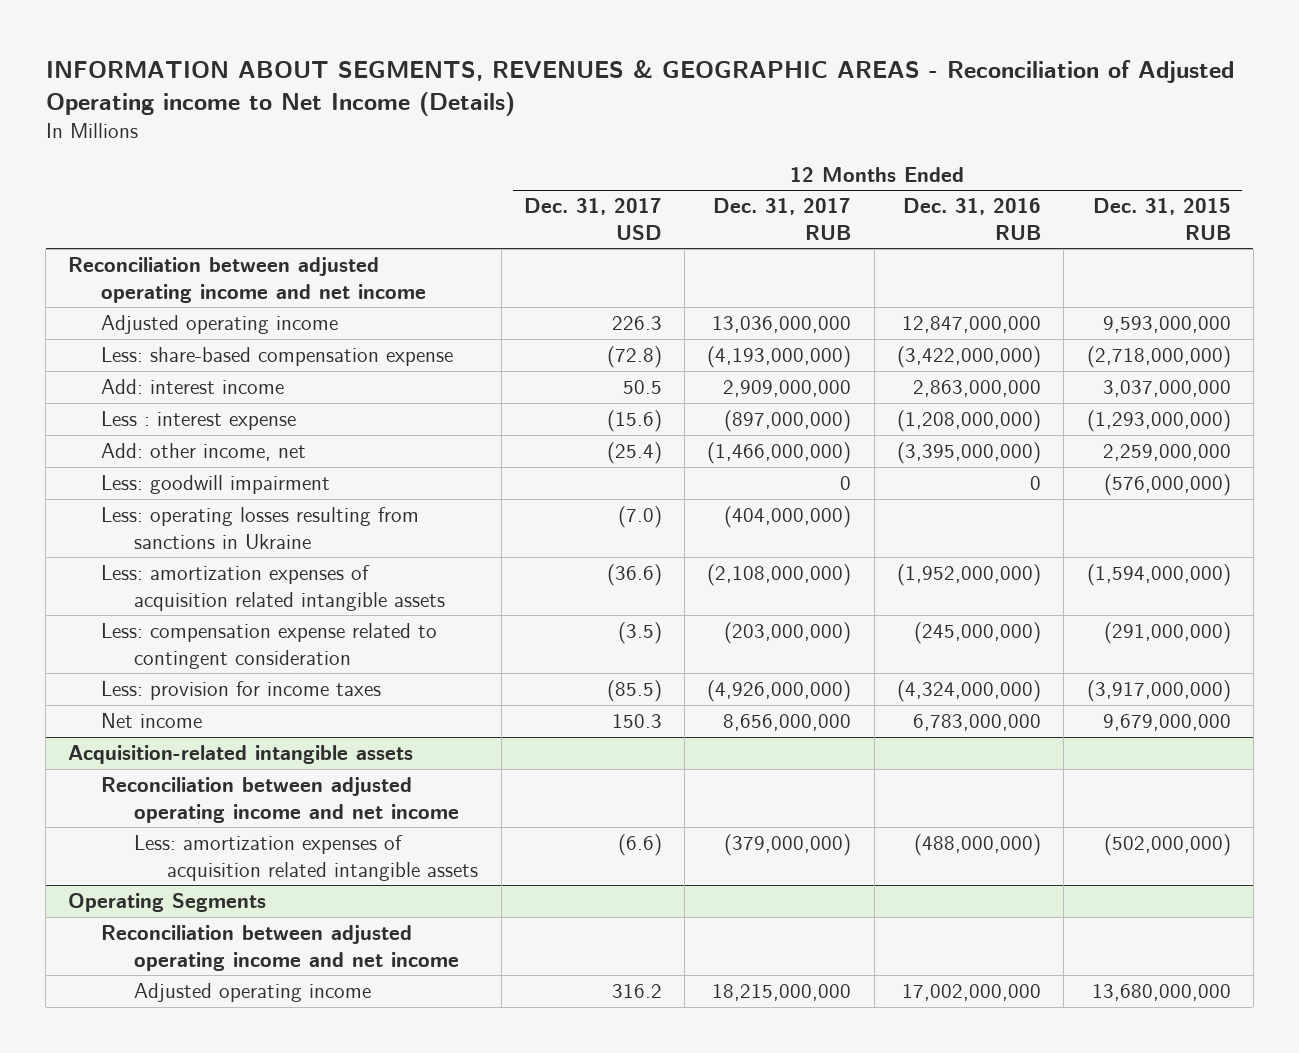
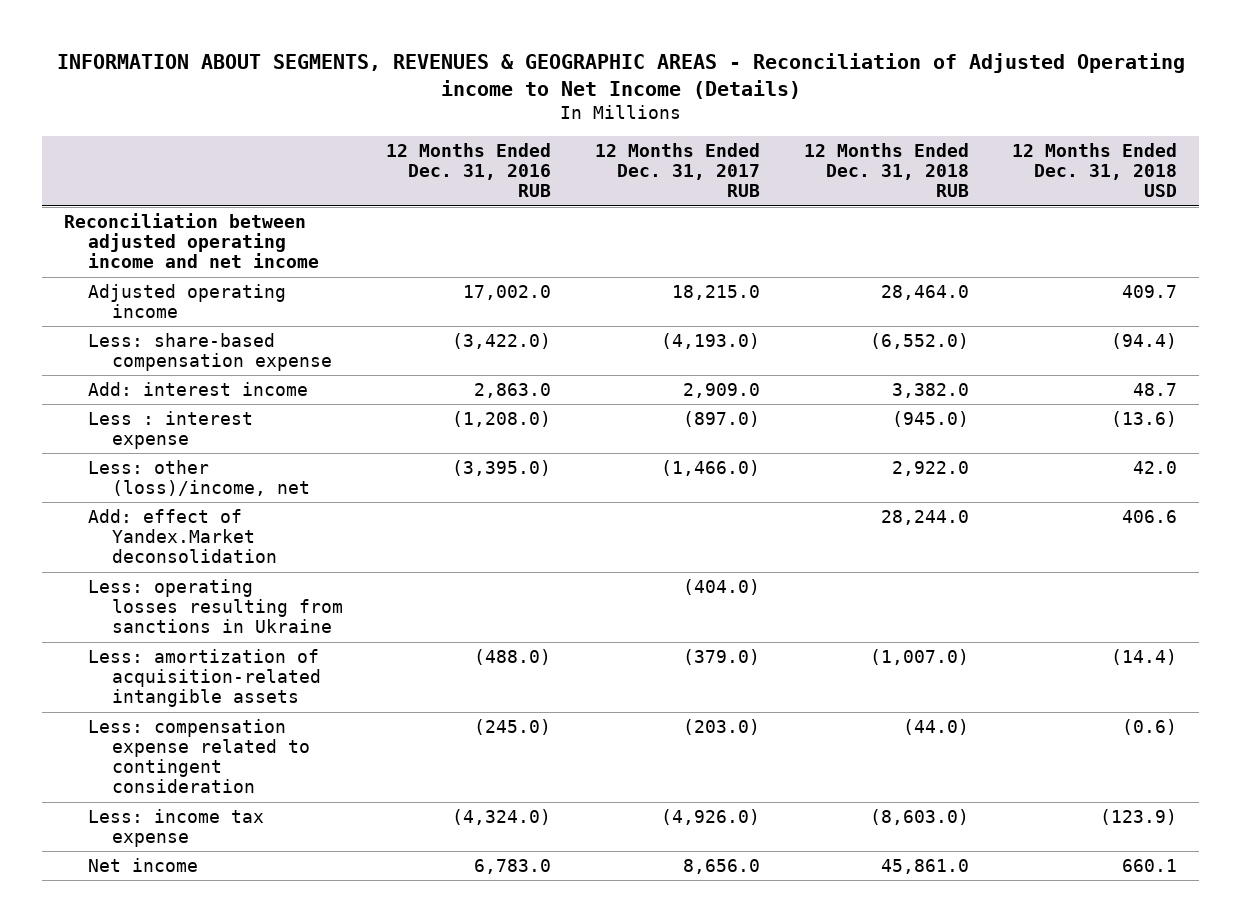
- | 12 Months Ended Dec. 31, 2017 USD | 12 Months Ended Dec. 31, 2017 RUB | 12 Months Ended Dec. 31, 2016 RUB | 12 Months Ended Dec. 31, 2015 RUB
+ | 12 Months Ended Dec. 31, 2016 RUB | 12 Months Ended Dec. 31, 2017 RUB | 12 Months Ended Dec. 31, 2018 RUB | 12 Months Ended Dec. 31, 2018 USD
- Adjusted operating income | 226.3 | 13,036,000,000 | 12,847,000,000 | 9,593,000,000
- Less: share-based compensation expense | (72.8) | (4,193,000,000) | (3,422,000,000) | (2,718,000,000)
- Add: interest income | 50.5 | 2,909,000,000 | 2,863,000,000 | 3,037,000,000
- Less : interest expense | (15.6) | (897,000,000) | (1,208,000,000) | (1,293,000,000)
- Add: other income, net | (25.4) | (1,466,000,000) | (3,395,000,000) | 2,259,000,000
- Less: goodwill impairment | | 0 | 0 | (576,000,000)
- Less: operating losses resulting from sanctions in Ukraine | (7.0) | (404,000,000) | |
- Less: amortization expenses of acquisition related intangible assets | (36.6) | (2,108,000,000) | (1,952,000,000) | (1,594,000,000)
- Less: compensation expense related to contingent consideration | (3.5) | (203,000,000) | (245,000,000) | (291,000,000)
- Less: provision for income taxes | (85.5) | (4,926,000,000) | (4,324,000,000) | (3,917,000,000)
- Net income | 150.3 | 8,656,000,000 | 6,783,000,000 | 9,679,000,000
- Acquisition-related intangible assets
- Reconciliation between adjusted operating income and net income
- Less: amortization expenses of acquisition related intangible assets | (6.6) | (379,000,000) | (488,000,000) | (502,000,000)
- Operating Segments
- Reconciliation between adjusted operating income and net income
- Adjusted operating income | 316.2 | 18,215,000,000 | 17,002,000,000 | 13,680,000,000
+ Adjusted operating income | 17,002.0 | 18,215.0 | 28,464.0 | 409.7
+ Less: share-based compensation expense | (3,422.0) | (4,193.0) | (6,552.0) | (94.4)
+ Add: interest income | 2,863.0 | 2,909.0 | 3,382.0 | 48.7
+ Less : interest expense | (1,208.0) | (897.0) | (945.0) | (13.6)
+ Less: other (loss)/income, net | (3,395.0) | (1,466.0) | 2,922.0 | 42.0
+ Add: effect of Yandex.Market deconsolidation | | | 28,244.0 | 406.6
+ Less: operating losses resulting from sanctions in Ukraine | | (404.0) | |
+ Less: amortization of acquisition-related intangible assets | (488.0) | (379.0) | (1,007.0) | (14.4)
+ Less: compensation expense related to contingent consideration | (245.0) | (203.0) | (44.0) | (0.6)
+ Less: income tax expense | (4,324.0) | (4,926.0) | (8,603.0) | (123.9)
+ Net income | 6,783.0 | 8,656.0 | 45,861.0 | 660.1

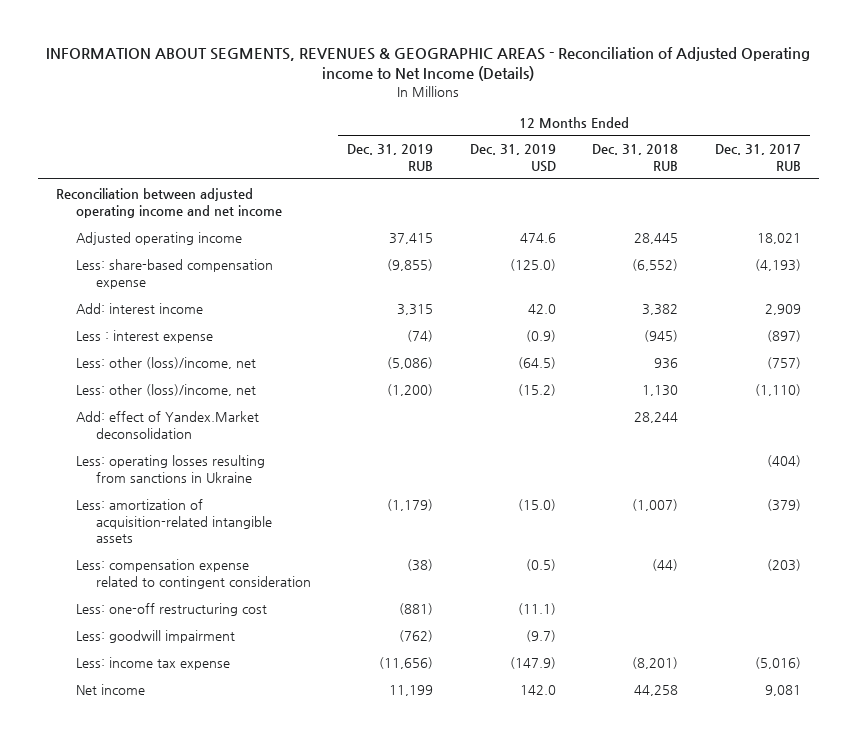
- | 12 Months Ended Dec. 31, 2016 RUB | 12 Months Ended Dec. 31, 2017 RUB | 12 Months Ended Dec. 31, 2018 RUB | 12 Months Ended Dec. 31, 2018 USD
+ | 12 Months Ended Dec. 31, 2019 RUB | 12 Months Ended Dec. 31, 2019 USD | 12 Months Ended Dec. 31, 2018 RUB | 12 Months Ended Dec. 31, 2017 RUB
- Adjusted operating income | 17,002.0 | 18,215.0 | 28,464.0 | 409.7
- Less: share-based compensation expense | (3,422.0) | (4,193.0) | (6,552.0) | (94.4)
- Add: interest income | 2,863.0 | 2,909.0 | 3,382.0 | 48.7
- Less : interest expense | (1,208.0) | (897.0) | (945.0) | (13.6)
- Less: other (loss)/income, net | (3,395.0) | (1,466.0) | 2,922.0 | 42.0
- Add: effect of Yandex.Market deconsolidation | | | 28,244.0 | 406.6
- Less: operating losses resulting from sanctions in Ukraine | | (404.0) | |
- Less: amortization of acquisition-related intangible assets | (488.0) | (379.0) | (1,007.0) | (14.4)
- Less: compensation expense related to contingent consideration | (245.0) | (203.0) | (44.0) | (0.6)
- Less: income tax expense | (4,324.0) | (4,926.0) | (8,603.0) | (123.9)
- Net income | 6,783.0 | 8,656.0 | 45,861.0 | 660.1
+ Adjusted operating income | 37,415 | 474.6 | 28,445 | 18,021
+ Less: share-based compensation expense | (9,855) | (125.0) | (6,552) | (4,193)
+ Add: interest income | 3,315 | 42.0 | 3,382 | 2,909
+ Less : interest expense | (74) | (0.9) | (945) | (897)
+ Less: other (loss)/income, net | (5,086) | (64.5) | 936 | (757)
+ Less: other (loss)/income, net | (1,200) | (15.2) | 1,130 | (1,110)
+ Add: effect of Yandex.Market deconsolidation | | | 28,244 |
+ Less: operating losses resulting from sanctions in Ukraine | | | | (404)
+ Less: amortization of acquisition-related intangible assets | (1,179) | (15.0) | (1,007) | (379)
+ Less: compensation expense related to contingent consideration | (38) | (0.5) | (44) | (203)
+ Less: one-off restructuring cost | (881) | (11.1) | |
+ Less: goodwill impairment | (762) | (9.7) | |
+ Less: income tax expense | (11,656) | (147.9) | (8,201) | (5,016)
+ Net income | 11,199 | 142.0 | 44,258 | 9,081

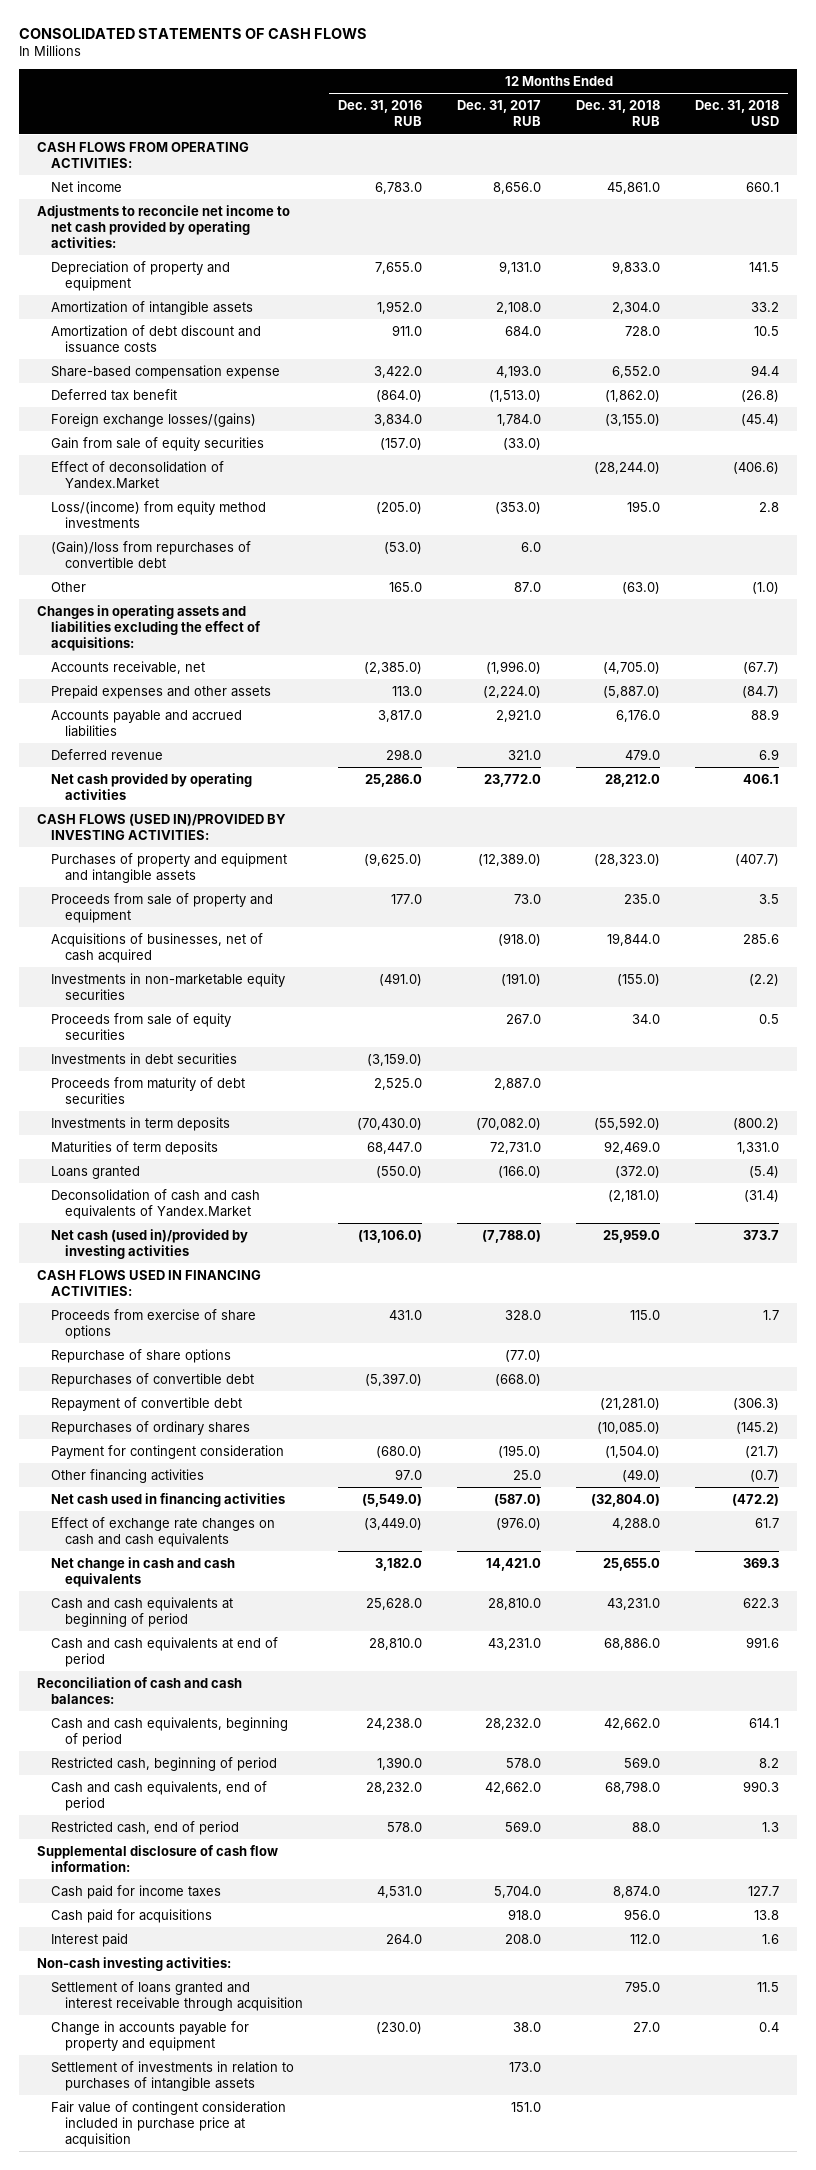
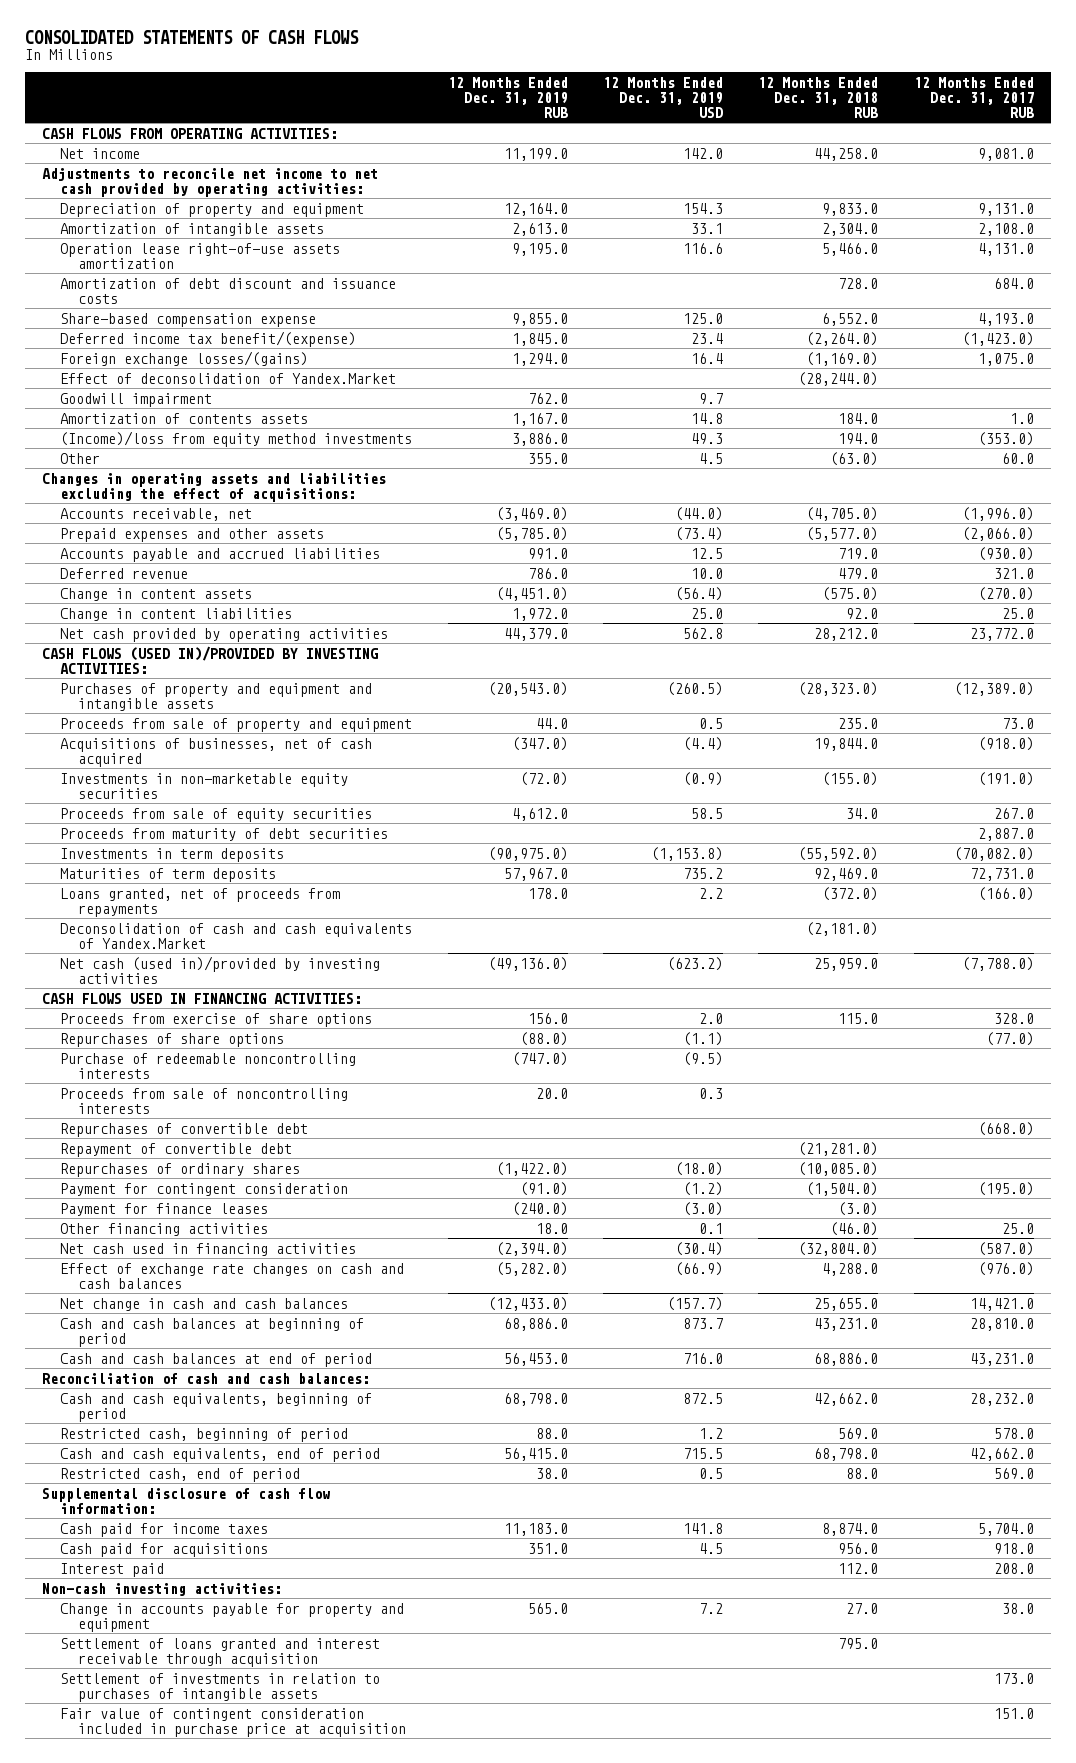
- | 12 Months Ended Dec. 31, 2016 RUB | 12 Months Ended Dec. 31, 2017 RUB | 12 Months Ended Dec. 31, 2018 RUB | 12 Months Ended Dec. 31, 2018 USD
+ | 12 Months Ended Dec. 31, 2019 RUB | 12 Months Ended Dec. 31, 2019 USD | 12 Months Ended Dec. 31, 2018 RUB | 12 Months Ended Dec. 31, 2017 RUB
- Net income | 6,783.0 | 8,656.0 | 45,861.0 | 660.1
+ Net income | 11,199.0 | 142.0 | 44,258.0 | 9,081.0
+ Operation lease right-of-use assets amortization | 9,195.0 | 116.6 | 5,466.0 | 4,131.0
- Deferred tax benefit | (864.0) | (1,513.0) | (1,862.0) | (26.8)
- Foreign exchange losses/(gains) | 3,834.0 | 1,784.0 | (3,155.0) | (45.4)
- Gain from sale of equity securities | (157.0) | (33.0) | |
+ Deferred income tax benefit/(expense) | 1,845.0 | 23.4 | (2,264.0) | (1,423.0)
+ Foreign exchange losses/(gains) | 1,294.0 | 16.4 | (1,169.0) | 1,075.0
- Loss/(income) from equity method investments | (205.0) | (353.0) | 195.0 | 2.8
- (Gain)/loss from repurchases of convertible debt | (53.0) | 6.0 | |
- Other | 165.0 | 87.0 | (63.0) | (1.0)
+ Goodwill impairment | 762.0 | 9.7 | |
+ Amortization of contents assets | 1,167.0 | 14.8 | 184.0 | 1.0
+ (Income)/loss from equity method investments | 3,886.0 | 49.3 | 194.0 | (353.0)
+ Other | 355.0 | 4.5 | (63.0) | 60.0
- Prepaid expenses and other assets | 113.0 | (2,224.0) | (5,887.0) | (84.7)
- Accounts payable and accrued liabilities | 3,817.0 | 2,921.0 | 6,176.0 | 88.9
+ Prepaid expenses and other assets | (5,785.0) | (73.4) | (5,577.0) | (2,066.0)
+ Accounts payable and accrued liabilities | 991.0 | 12.5 | 719.0 | (930.0)
+ Change in content assets | (4,451.0) | (56.4) | (575.0) | (270.0)
+ Change in content liabilities | 1,972.0 | 25.0 | 92.0 | 25.0
- Investments in debt securities | (3,159.0) | | |
- Loans granted | (550.0) | (166.0) | (372.0) | (5.4)
+ Loans granted, net of proceeds from repayments | 178.0 | 2.2 | (372.0) | (166.0)
- Repurchase of share options | | (77.0) | |
+ Repurchases of share options | (88.0) | (1.1) | | (77.0)
+ Purchase of redeemable noncontrolling interests | (747.0) | (9.5) | |
+ Proceeds from sale of noncontrolling interests | 20.0 | 0.3 | |
- Other financing activities | 97.0 | 25.0 | (49.0) | (0.7)
+ Payment for finance leases | (240.0) | (3.0) | (3.0) |
+ Other financing activities | 18.0 | 0.1 | (46.0) | 25.0
- Effect of exchange rate changes on cash and cash equivalents | (3,449.0) | (976.0) | 4,288.0 | 61.7
- Net change in cash and cash equivalents | 3,182.0 | 14,421.0 | 25,655.0 | 369.3
- Cash and cash equivalents at beginning of period | 25,628.0 | 28,810.0 | 43,231.0 | 622.3
- Cash and cash equivalents at end of period | 28,810.0 | 43,231.0 | 68,886.0 | 991.6
+ Effect of exchange rate changes on cash and cash balances | (5,282.0) | (66.9) | 4,288.0 | (976.0)
+ Net change in cash and cash balances | (12,433.0) | (157.7) | 25,655.0 | 14,421.0
+ Cash and cash balances at beginning of period | 68,886.0 | 873.7 | 43,231.0 | 28,810.0
+ Cash and cash balances at end of period | 56,453.0 | 716.0 | 68,886.0 | 43,231.0
moved down: Settlement of loans granted and interest receivable through acquisition | | | 795.0 |

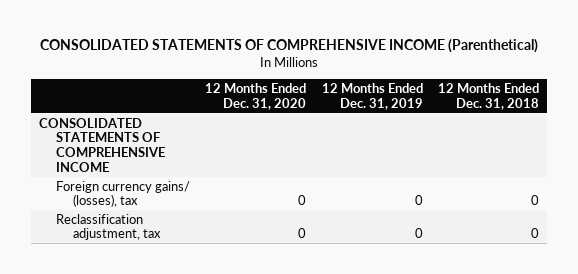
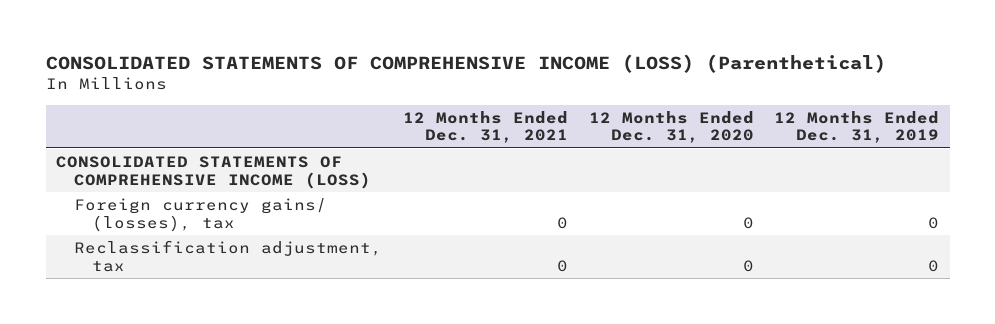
- CONSOLIDATED STATEMENTS OF COMPREHENSIVE INCOME (Parenthetical)
+ CONSOLIDATED STATEMENTS OF COMPREHENSIVE INCOME (LOSS) (Parenthetical)
- | 12 Months Ended Dec. 31, 2020 | 12 Months Ended Dec. 31, 2019 | 12 Months Ended Dec. 31, 2018
+ | 12 Months Ended Dec. 31, 2021 | 12 Months Ended Dec. 31, 2020 | 12 Months Ended Dec. 31, 2019
- CONSOLIDATED STATEMENTS OF COMPREHENSIVE INCOME
+ CONSOLIDATED STATEMENTS OF COMPREHENSIVE INCOME (LOSS)

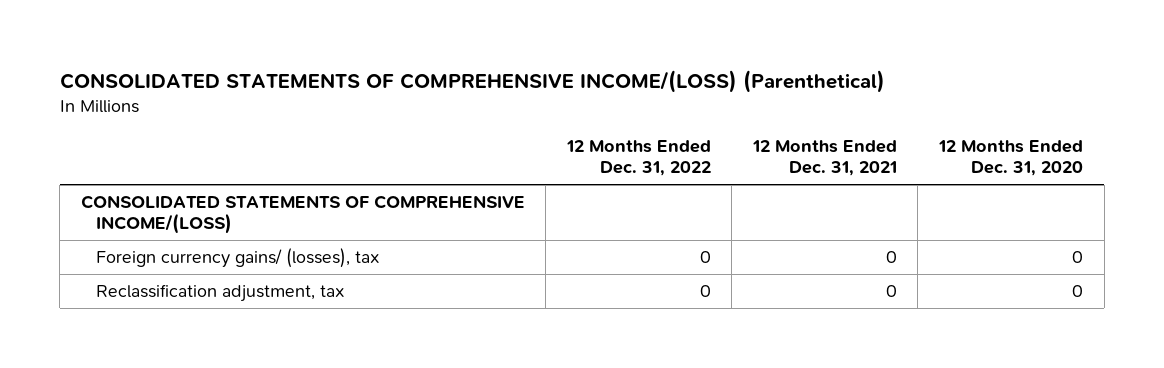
- CONSOLIDATED STATEMENTS OF COMPREHENSIVE INCOME (LOSS) (Parenthetical)
+ CONSOLIDATED STATEMENTS OF COMPREHENSIVE INCOME/(LOSS) (Parenthetical)
- | 12 Months Ended Dec. 31, 2021 | 12 Months Ended Dec. 31, 2020 | 12 Months Ended Dec. 31, 2019
+ | 12 Months Ended Dec. 31, 2022 | 12 Months Ended Dec. 31, 2021 | 12 Months Ended Dec. 31, 2020
- CONSOLIDATED STATEMENTS OF COMPREHENSIVE INCOME (LOSS)
+ CONSOLIDATED STATEMENTS OF COMPREHENSIVE INCOME/(LOSS)

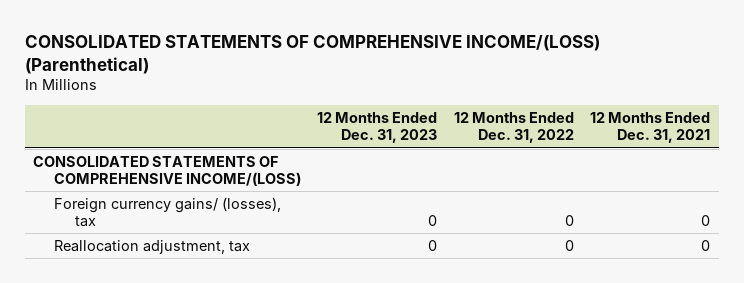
- | 12 Months Ended Dec. 31, 2022 | 12 Months Ended Dec. 31, 2021 | 12 Months Ended Dec. 31, 2020
+ | 12 Months Ended Dec. 31, 2023 | 12 Months Ended Dec. 31, 2022 | 12 Months Ended Dec. 31, 2021
- Reclassification adjustment, tax | 0 | 0 | 0
+ Reallocation adjustment, tax | 0 | 0 | 0

